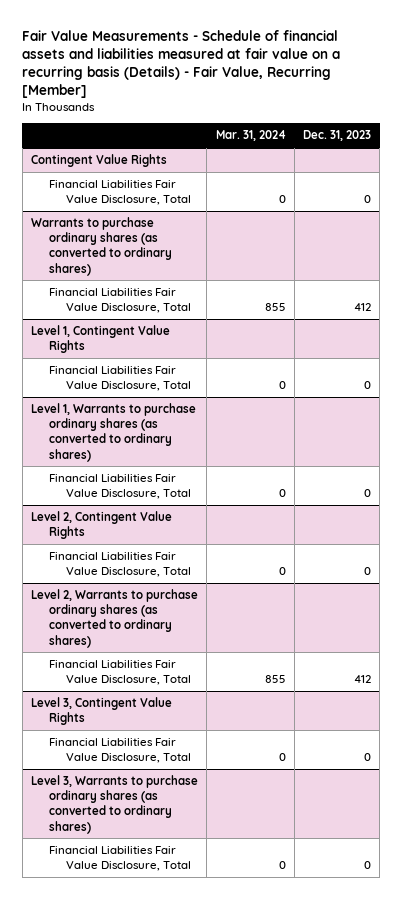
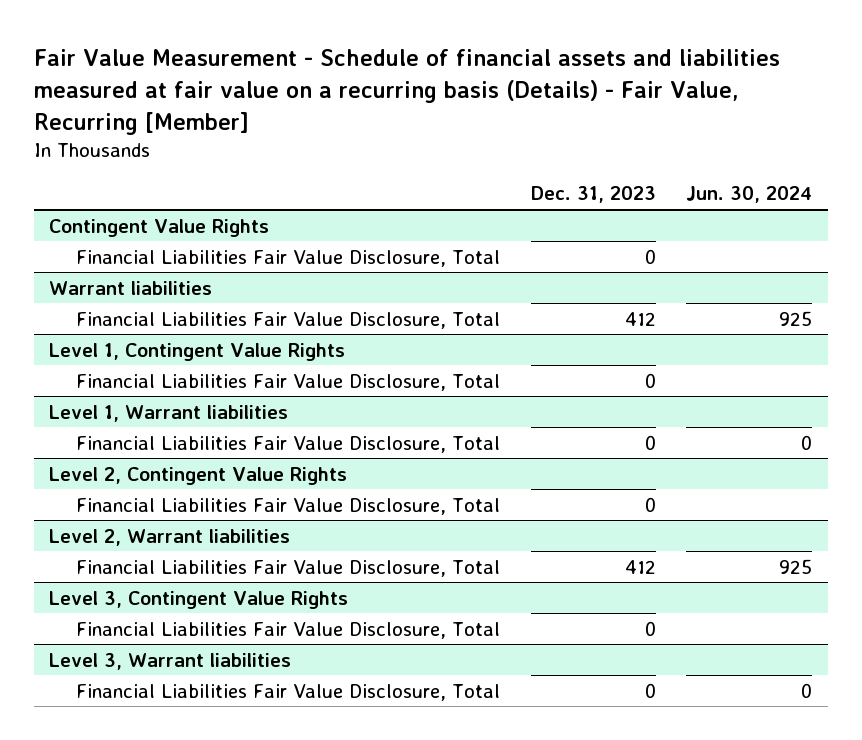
- Fair Value Measurements - Schedule of financial assets and liabilities measured at fair value on a recurring basis (Details) - Fair Value, Recurring [Member]
+ Fair Value Measurement - Schedule of financial assets and liabilities measured at fair value on a recurring basis (Details) - Fair Value, Recurring [Member]
- | Mar. 31, 2024 | Dec. 31, 2023
+ | Dec. 31, 2023 | Jun. 30, 2024
- Warrants to purchase ordinary shares (as converted to ordinary shares)
+ Warrant liabilities
- Level 1, Warrants to purchase ordinary shares (as converted to ordinary shares)
+ Level 1, Warrant liabilities
- Level 2, Warrants to purchase ordinary shares (as converted to ordinary shares)
+ Level 2, Warrant liabilities
- Level 3, Warrants to purchase ordinary shares (as converted to ordinary shares)
+ Level 3, Warrant liabilities

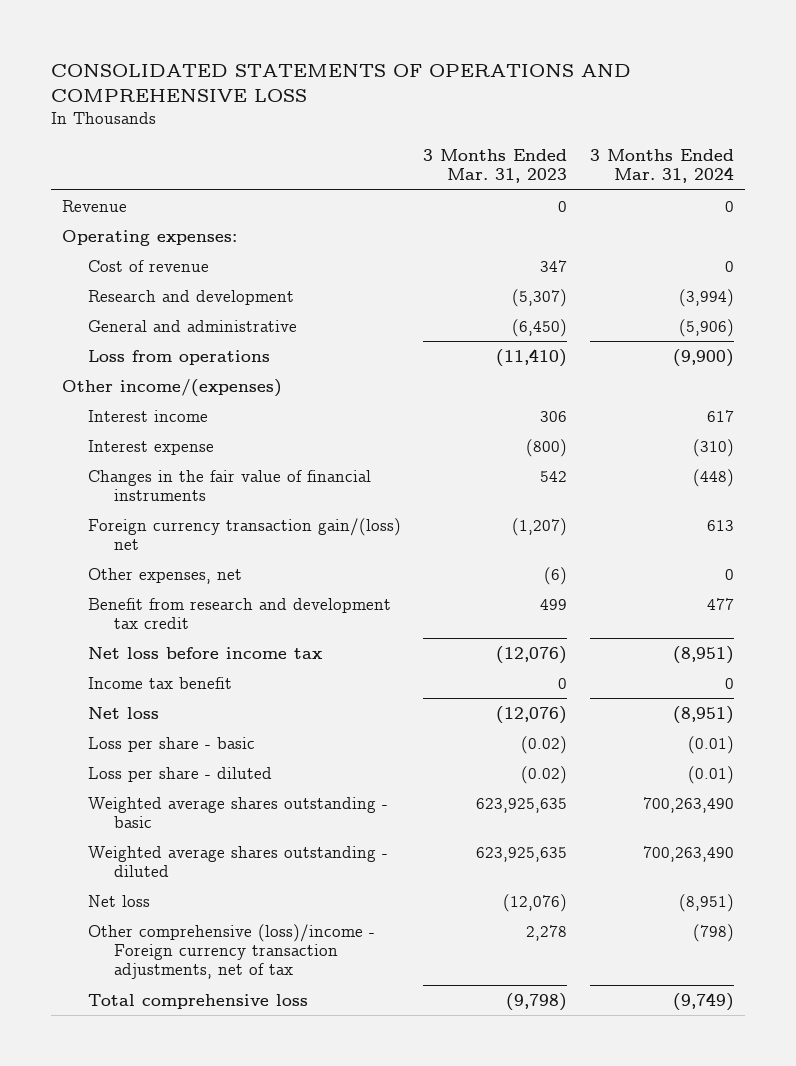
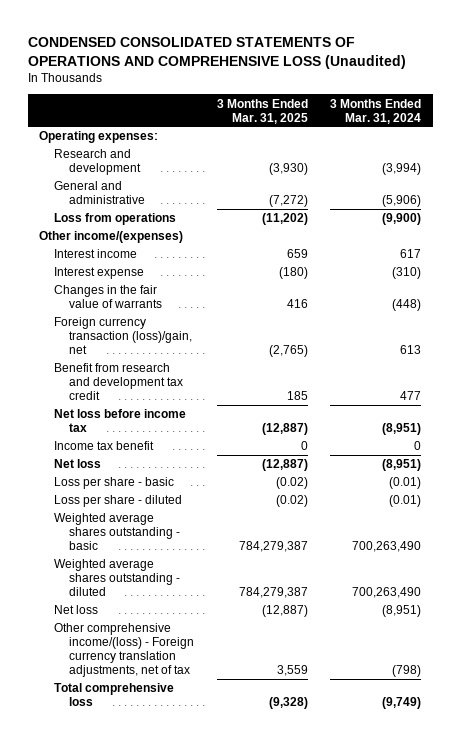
- CONSOLIDATED STATEMENTS OF OPERATIONS AND COMPREHENSIVE LOSS
+ CONDENSED CONSOLIDATED STATEMENTS OF OPERATIONS AND COMPREHENSIVE LOSS (Unaudited)
- | 3 Months Ended Mar. 31, 2023 | 3 Months Ended Mar. 31, 2024
+ | 3 Months Ended Mar. 31, 2025 | 3 Months Ended Mar. 31, 2024
- Revenue | 0 | 0
- Cost of revenue | 347 | 0
- Changes in the fair value of financial instruments | 542 | (448)
- Foreign currency transaction gain/(loss) net | (1,207) | 613
- Other expenses, net | (6) | 0
+ Changes in the fair value of warrants | 416 | (448)
+ Foreign currency transaction (loss)/gain, net | (2,765) | 613
- Other comprehensive (loss)/income - Foreign currency transaction adjustments, net of tax | 2,278 | (798)
+ Other comprehensive income/(loss) - Foreign currency translation adjustments, net of tax | 3,559 | (798)

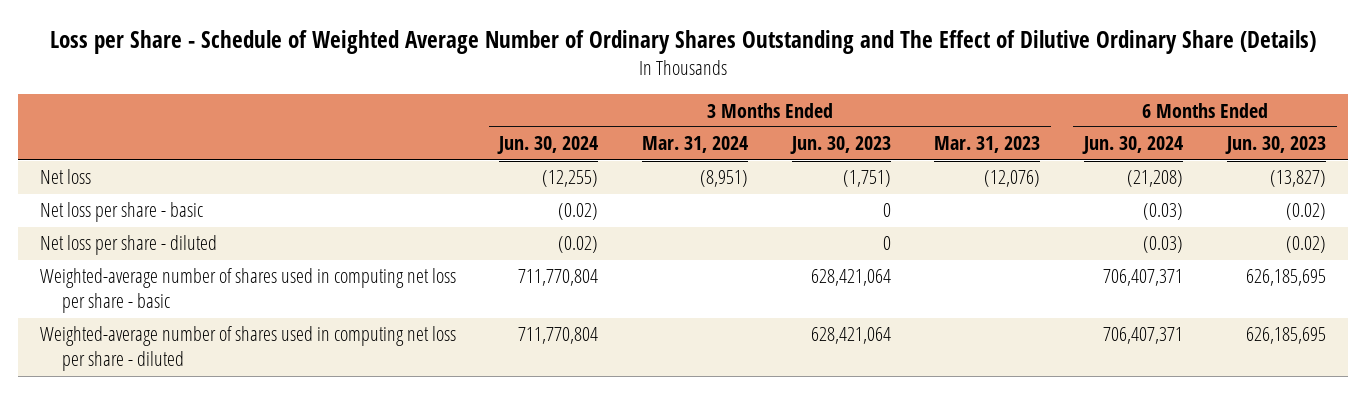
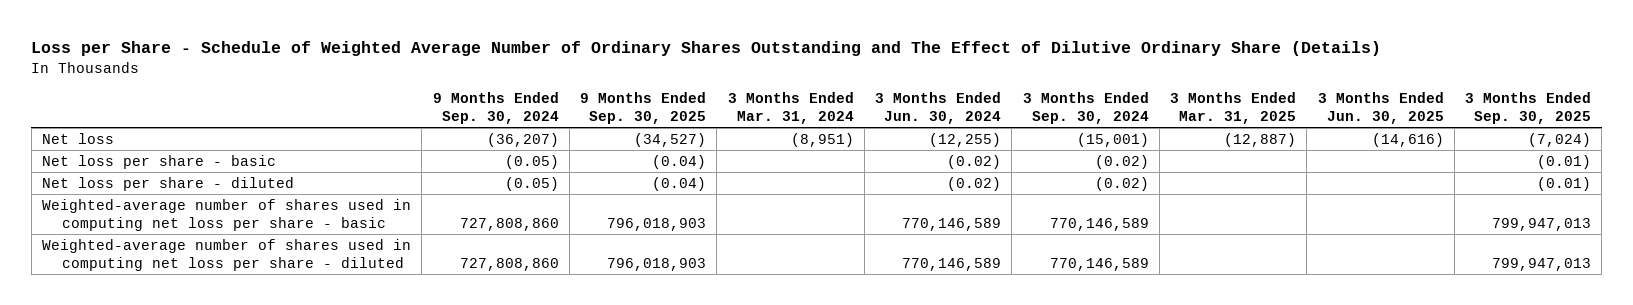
- | 3 Months Ended Jun. 30, 2024 | 3 Months Ended Mar. 31, 2024 | 3 Months Ended Jun. 30, 2023 | 3 Months Ended Mar. 31, 2023 | 6 Months Ended Jun. 30, 2024 | 6 Months Ended Jun. 30, 2023
+ | 9 Months Ended Sep. 30, 2024 | 9 Months Ended Sep. 30, 2025 | 3 Months Ended Mar. 31, 2024 | 3 Months Ended Jun. 30, 2024 | 3 Months Ended Sep. 30, 2024 | 3 Months Ended Mar. 31, 2025 | 3 Months Ended Jun. 30, 2025 | 3 Months Ended Sep. 30, 2025
- Weighted-average number of shares used in computing net loss per share - basic | 711,770,804 | | 628,421,064 | | 706,407,371 | 626,185,695
- Weighted-average number of shares used in computing net loss per share - diluted | 711,770,804 | | 628,421,064 | | 706,407,371 | 626,185,695
+ Weighted-average number of shares used in computing net loss per share - basic | 727,808,860 | 796,018,903 | | 770,146,589 | 770,146,589 | | | 799,947,013
+ Weighted-average number of shares used in computing net loss per share - diluted | 727,808,860 | 796,018,903 | | 770,146,589 | 770,146,589 | | | 799,947,013

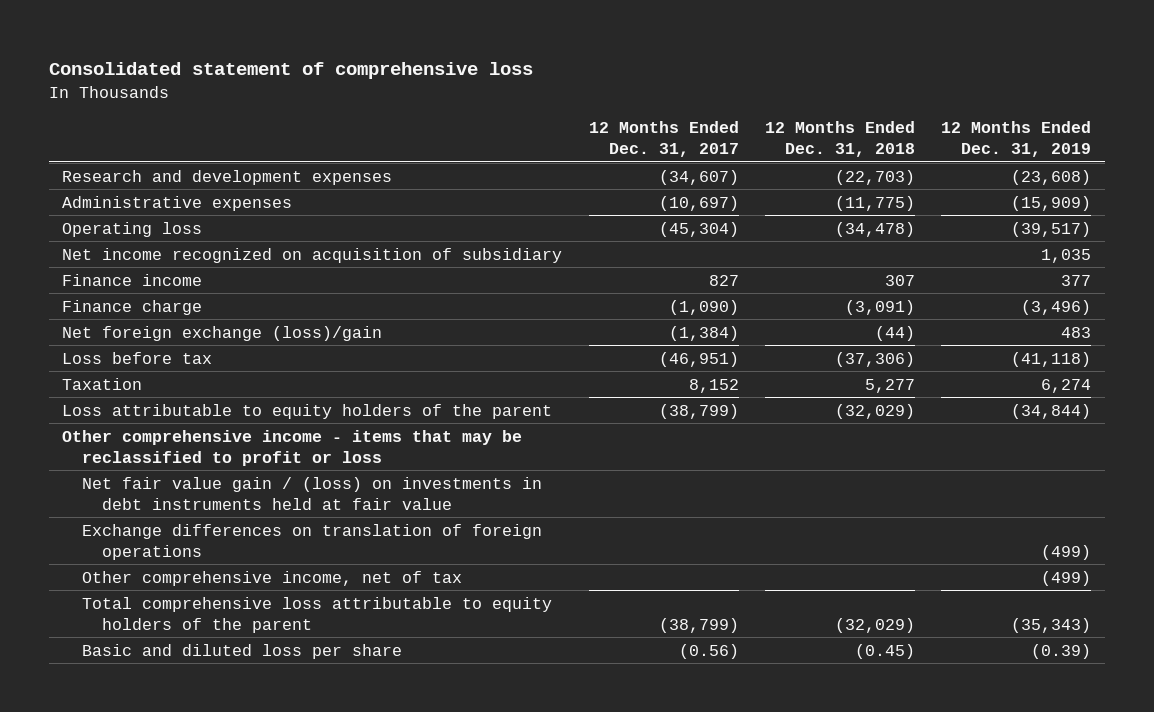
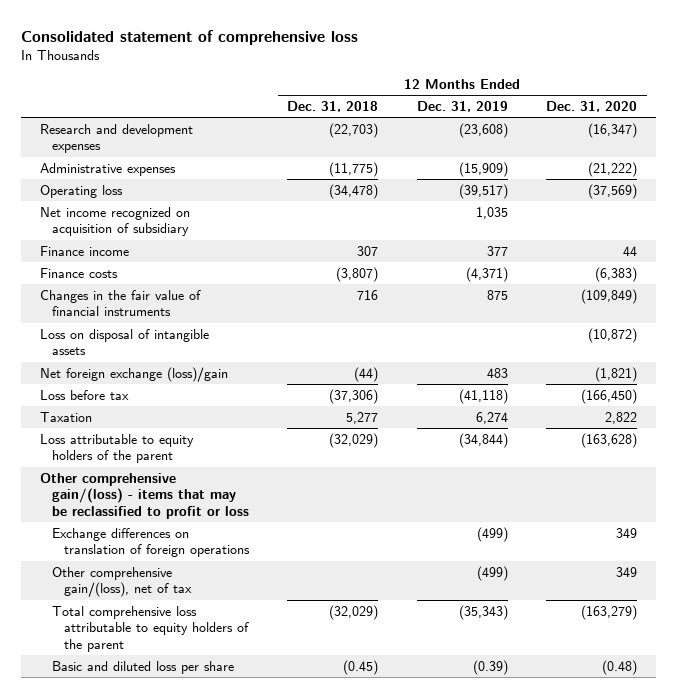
- | 12 Months Ended Dec. 31, 2017 | 12 Months Ended Dec. 31, 2018 | 12 Months Ended Dec. 31, 2019
+ | 12 Months Ended Dec. 31, 2018 | 12 Months Ended Dec. 31, 2019 | 12 Months Ended Dec. 31, 2020
- Finance charge | (1,090) | (3,091) | (3,496)
+ Finance costs | (3,807) | (4,371) | (6,383)
+ Changes in the fair value of financial instruments | 716 | 875 | (109,849)
+ Loss on disposal of intangible assets | | | (10,872)
- Other comprehensive income - items that may be reclassified to profit or loss
- Net fair value gain / (loss) on investments in debt instruments held at fair value
+ Other comprehensive gain/(loss) - items that may be reclassified to profit or loss
- Other comprehensive income, net of tax | | | (499)
+ Other comprehensive gain/(loss), net of tax | | (499) | 349

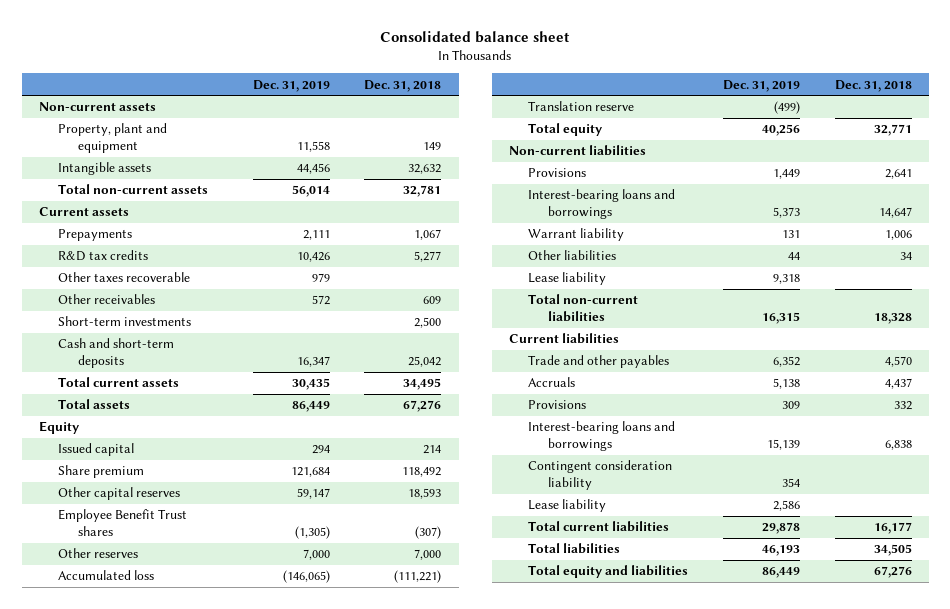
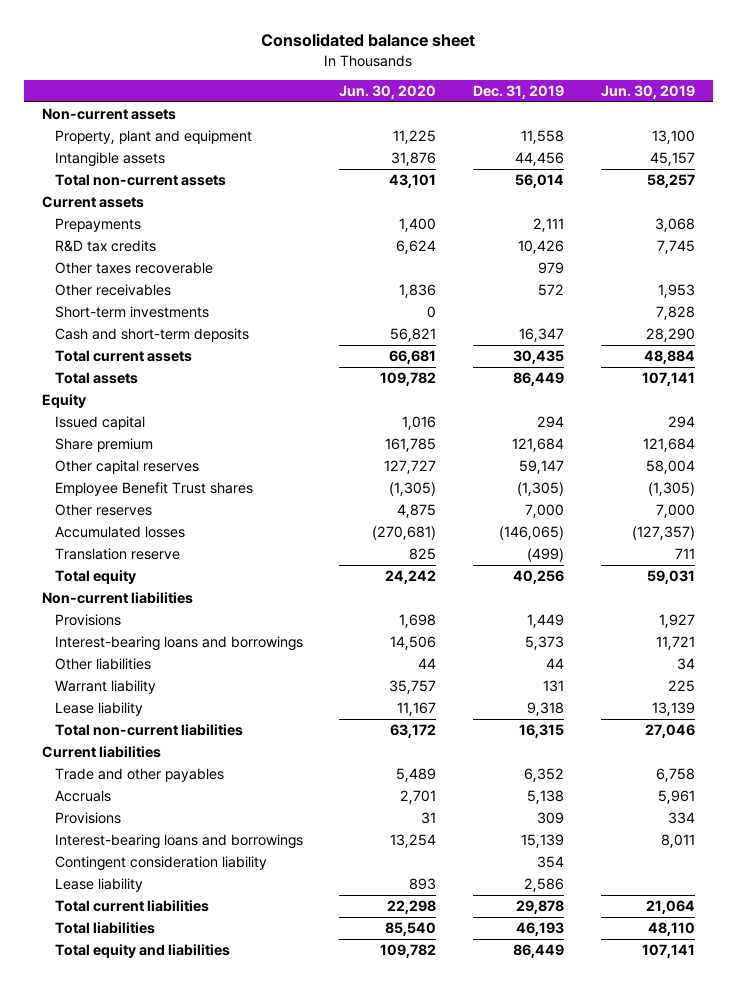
- | Dec. 31, 2019 | Dec. 31, 2018
+ | Jun. 30, 2020 | Dec. 31, 2019 | Jun. 30, 2019
- Accumulated loss | (146,065) | (111,221)
+ Accumulated losses | (270,681) | (146,065) | (127,357)
moved down: Warrant liability | 35,757 | 131 | 225

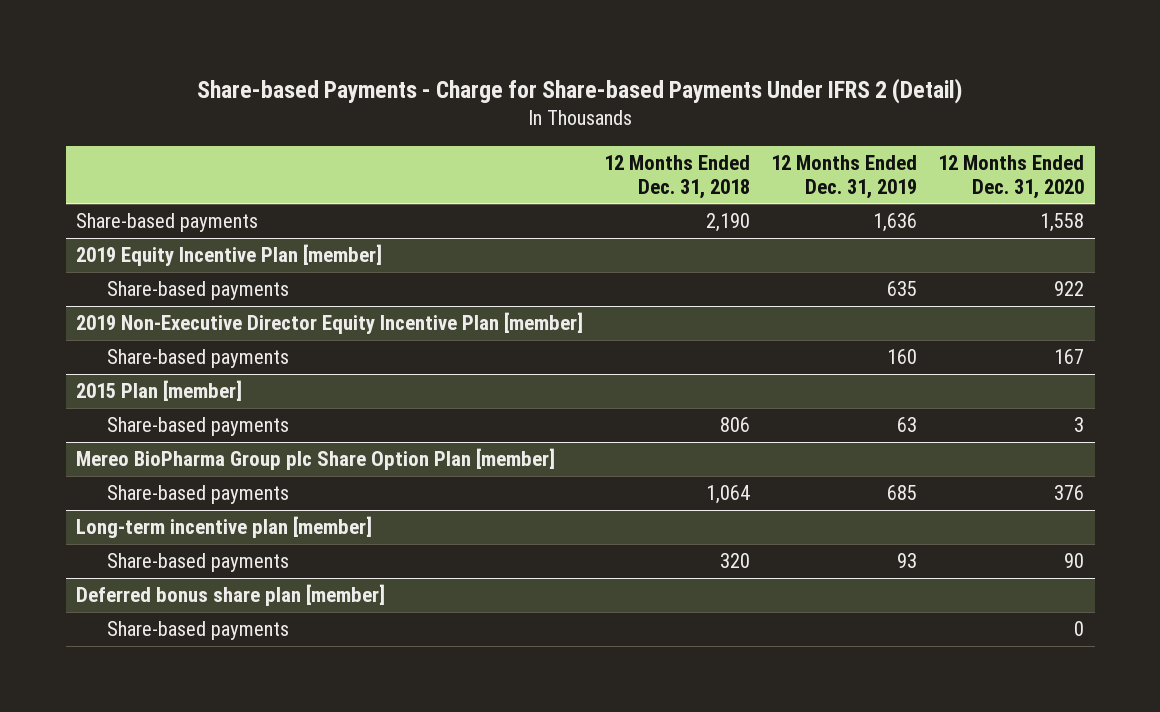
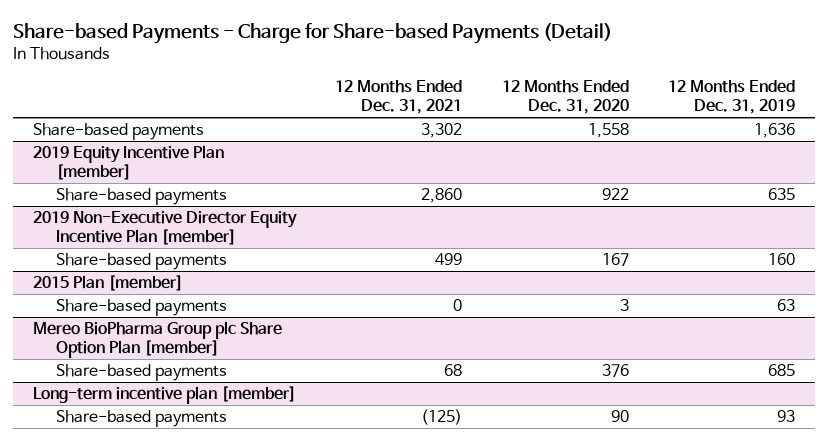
- Share-based Payments - Charge for Share-based Payments Under IFRS 2 (Detail)
+ Share-based Payments - Charge for Share-based Payments (Detail)
- | 12 Months Ended Dec. 31, 2018 | 12 Months Ended Dec. 31, 2019 | 12 Months Ended Dec. 31, 2020
+ | 12 Months Ended Dec. 31, 2021 | 12 Months Ended Dec. 31, 2020 | 12 Months Ended Dec. 31, 2019
- Deferred bonus share plan [member]
- Share-based payments | | | 0

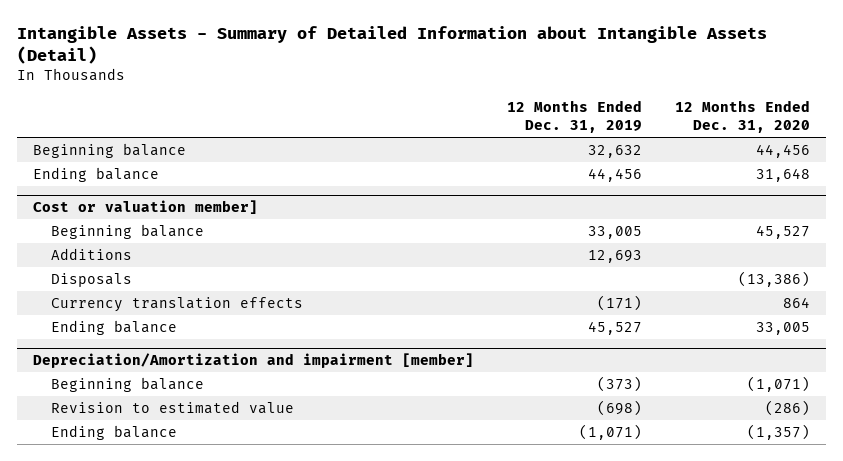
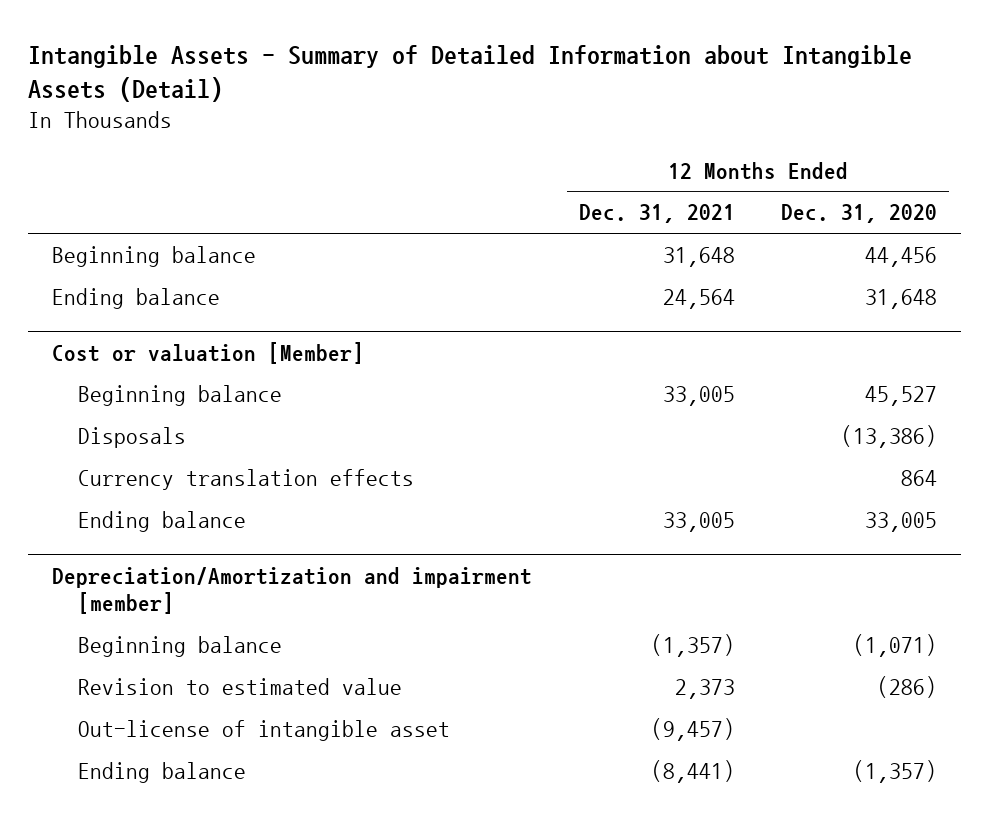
- | 12 Months Ended Dec. 31, 2019 | 12 Months Ended Dec. 31, 2020
+ | 12 Months Ended Dec. 31, 2021 | 12 Months Ended Dec. 31, 2020
- Cost or valuation member]
+ Cost or valuation [Member]
- Additions | 12,693 |
@ Depreciation/Amortization and impairment [member]
+ Out-license of intangible asset | (9,457) |

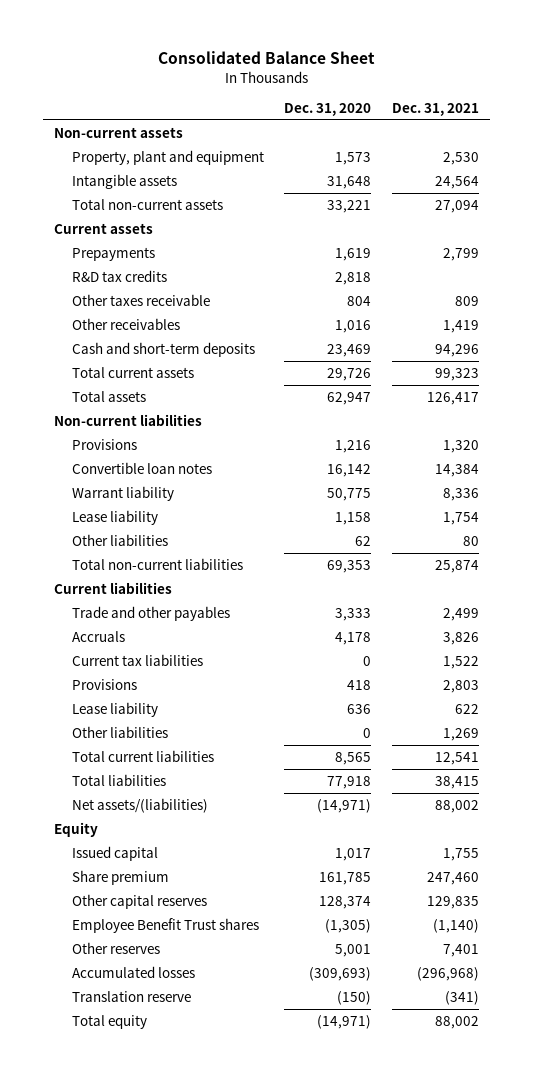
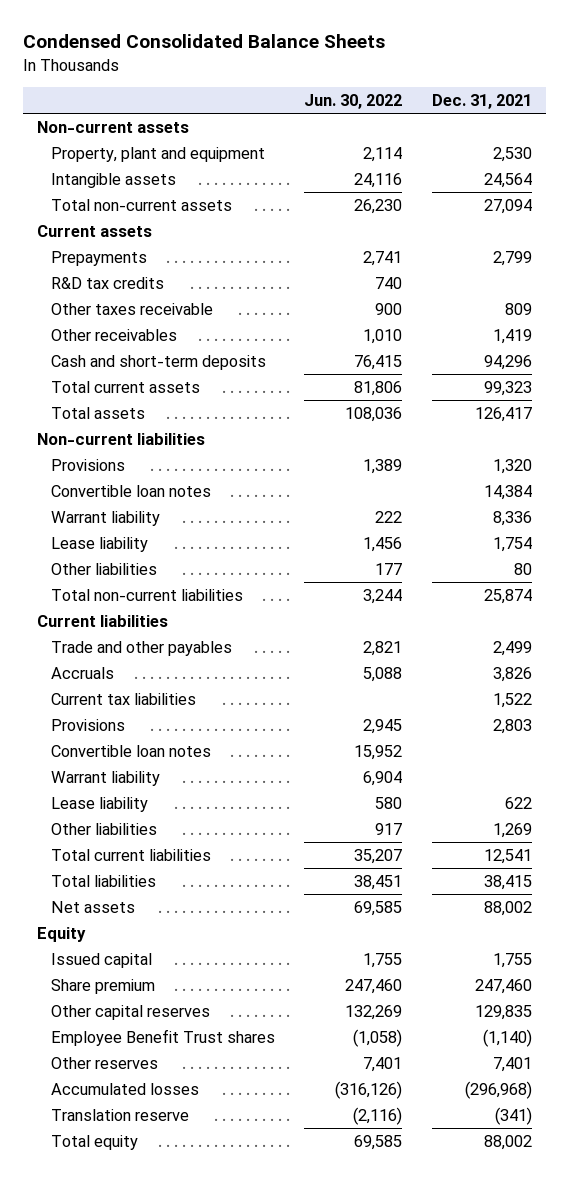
- Consolidated Balance Sheet
+ Condensed Consolidated Balance Sheets
- | Dec. 31, 2020 | Dec. 31, 2021
+ | Jun. 30, 2022 | Dec. 31, 2021
+ Convertible loan notes | 15,952 |
+ Warrant liability | 6,904 |
- Net assets/(liabilities) | (14,971) | 88,002
+ Net assets | 69,585 | 88,002

